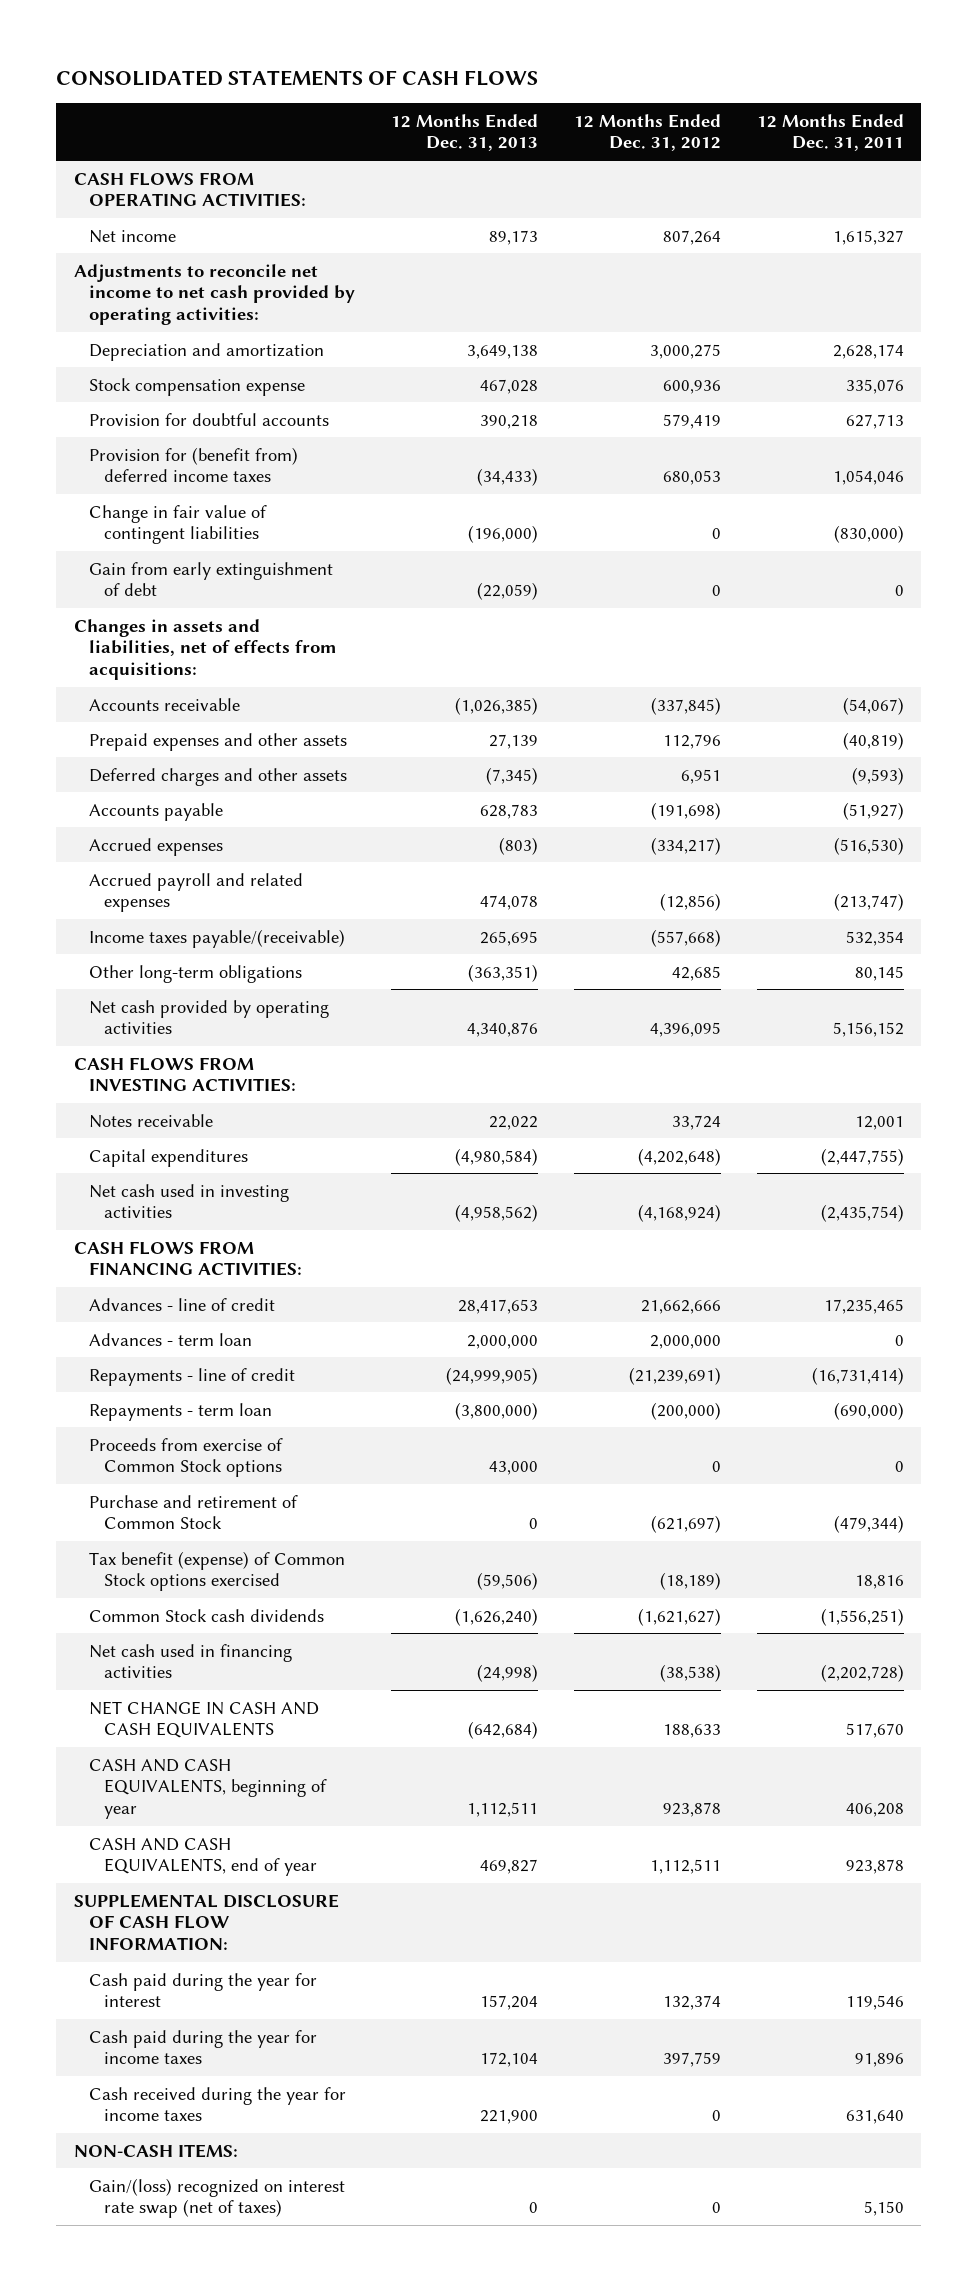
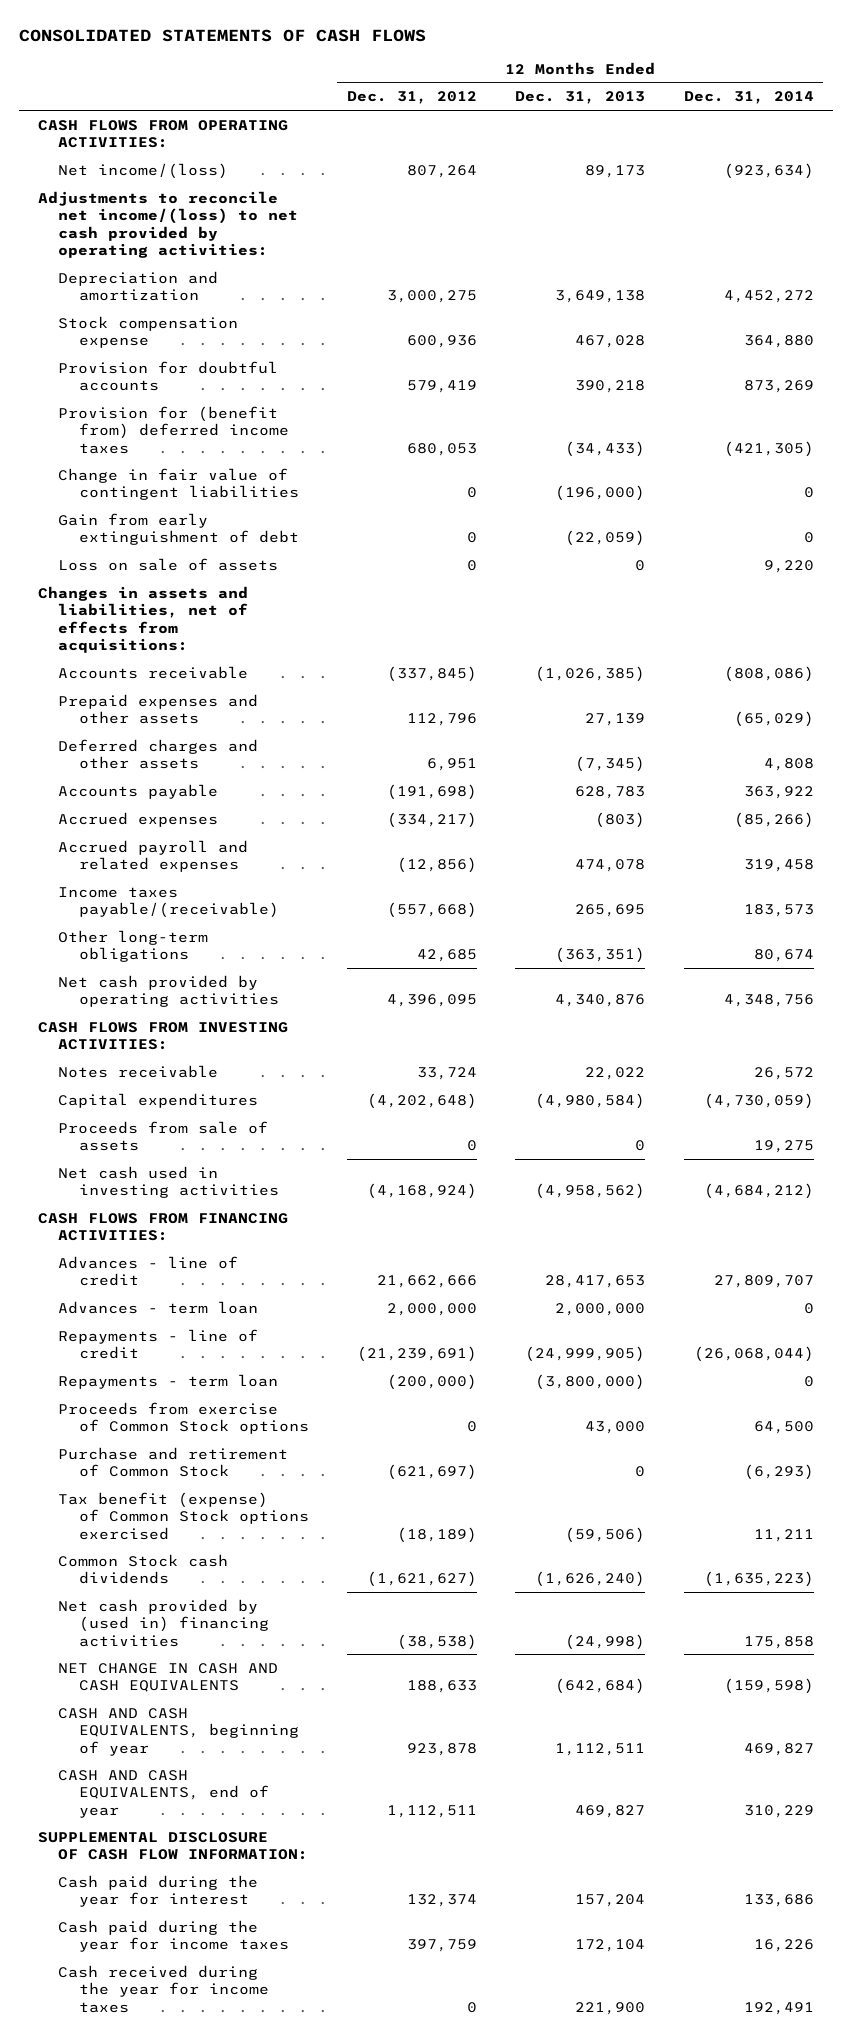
- | 12 Months Ended Dec. 31, 2013 | 12 Months Ended Dec. 31, 2012 | 12 Months Ended Dec. 31, 2011
+ | 12 Months Ended Dec. 31, 2012 | 12 Months Ended Dec. 31, 2013 | 12 Months Ended Dec. 31, 2014
- Net income | 89,173 | 807,264 | 1,615,327
- Adjustments to reconcile net income to net cash provided by operating activities:
+ Net income/(loss) | 807,264 | 89,173 | (923,634)
+ Adjustments to reconcile net income/(loss) to net cash provided by operating activities:
+ Loss on sale of assets | 0 | 0 | 9,220
+ Proceeds from sale of assets | 0 | 0 | 19,275
- Net cash used in financing activities | (24,998) | (38,538) | (2,202,728)
+ Net cash provided by (used in) financing activities | (38,538) | (24,998) | 175,858
- NON-CASH ITEMS:
- Gain/(loss) recognized on interest rate swap (net of taxes) | 0 | 0 | 5,150

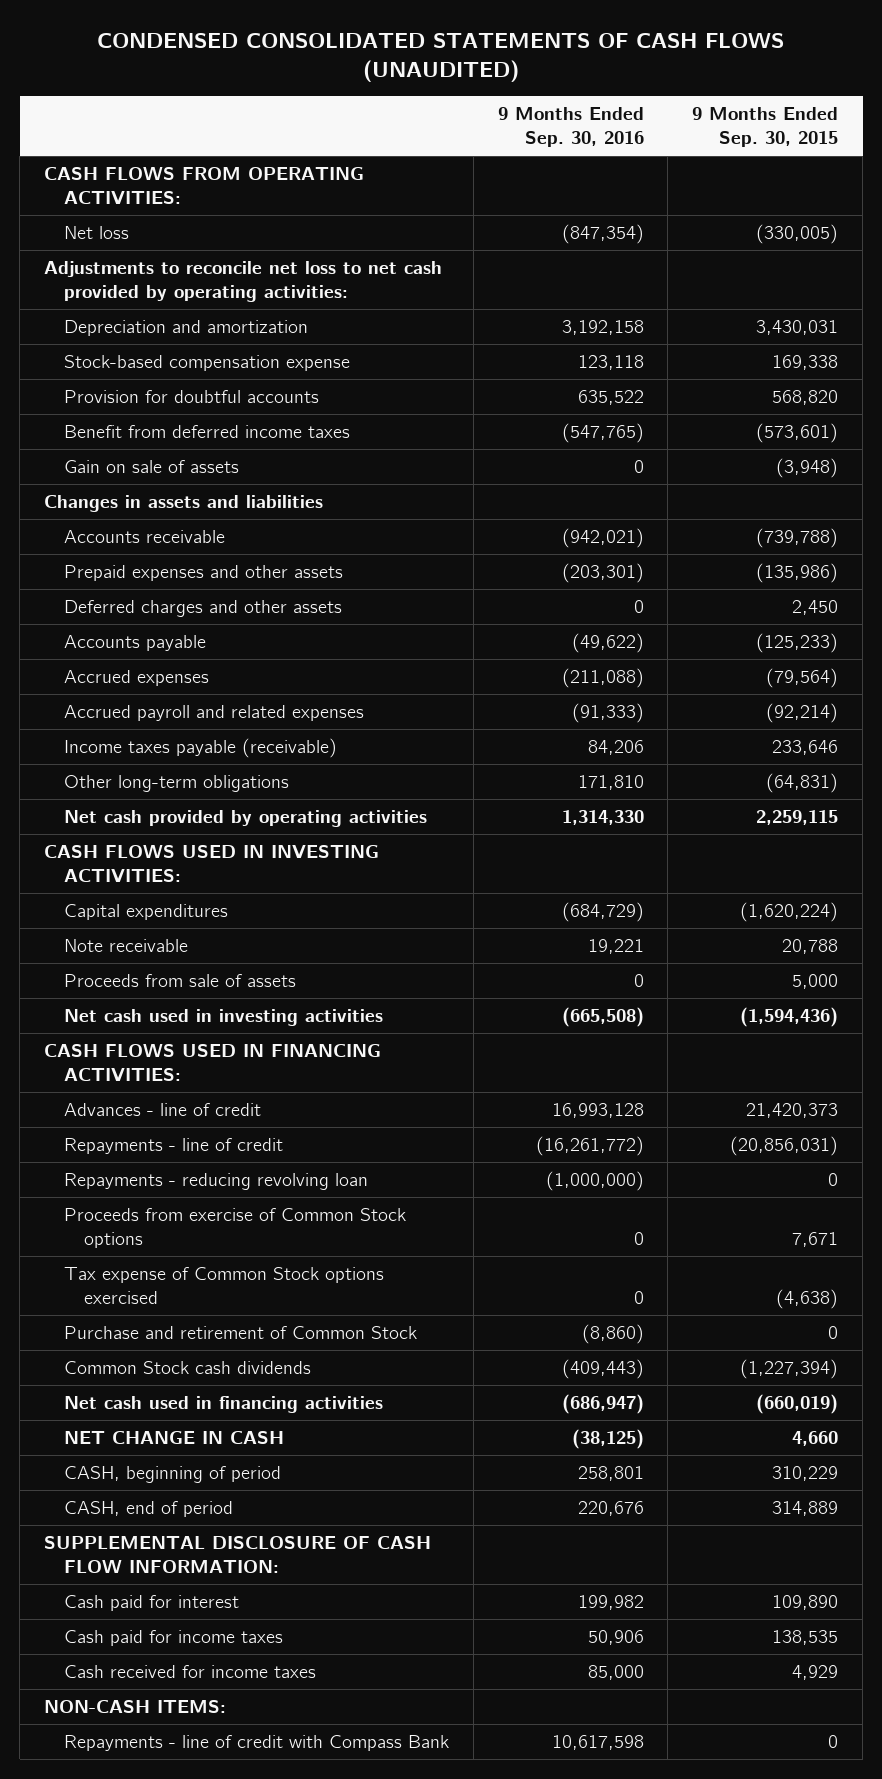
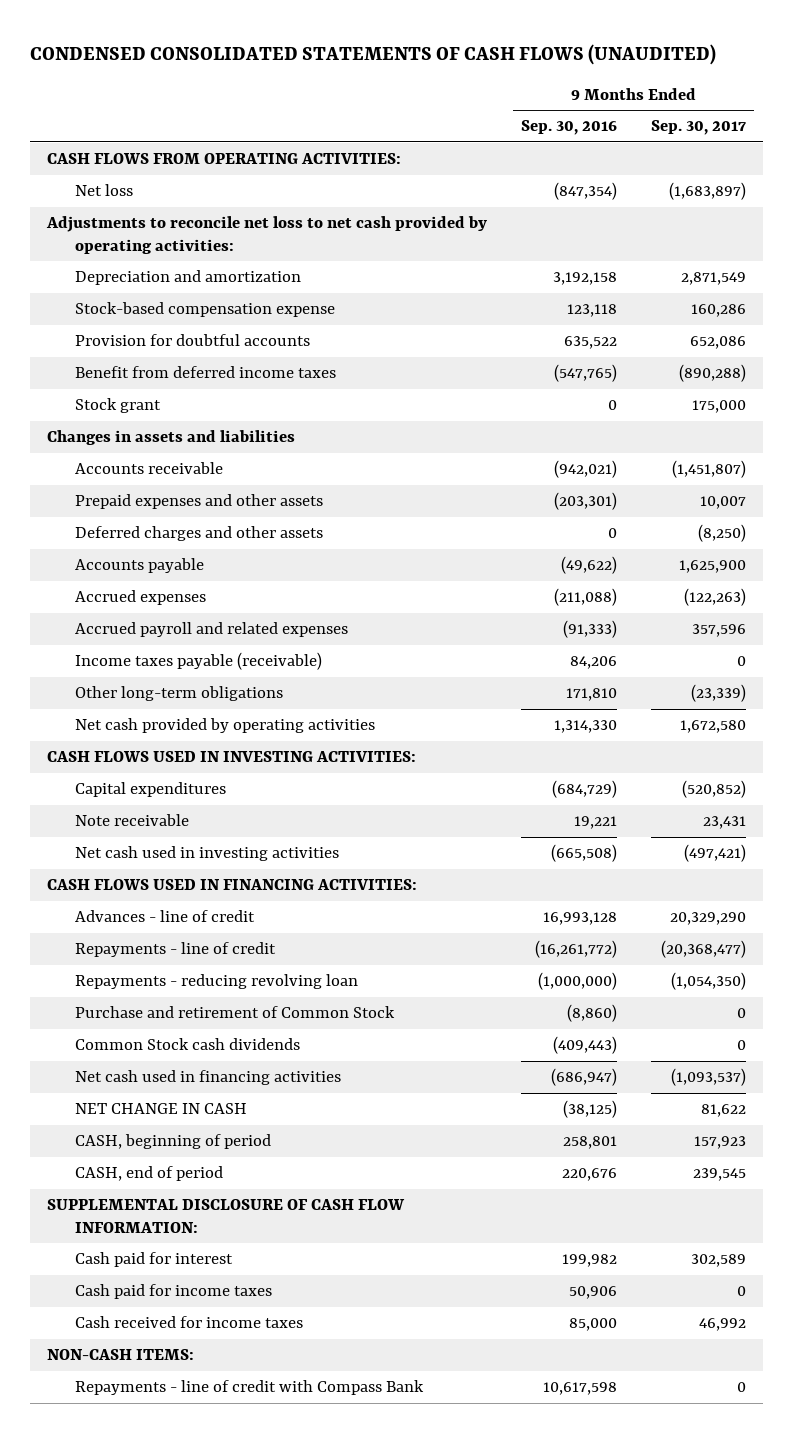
- | 9 Months Ended Sep. 30, 2016 | 9 Months Ended Sep. 30, 2015
+ | 9 Months Ended Sep. 30, 2016 | 9 Months Ended Sep. 30, 2017
- Gain on sale of assets | 0 | (3,948)
+ Stock grant | 0 | 175,000
- Proceeds from sale of assets | 0 | 5,000
- Proceeds from exercise of Common Stock options | 0 | 7,671
- Tax expense of Common Stock options exercised | 0 | (4,638)

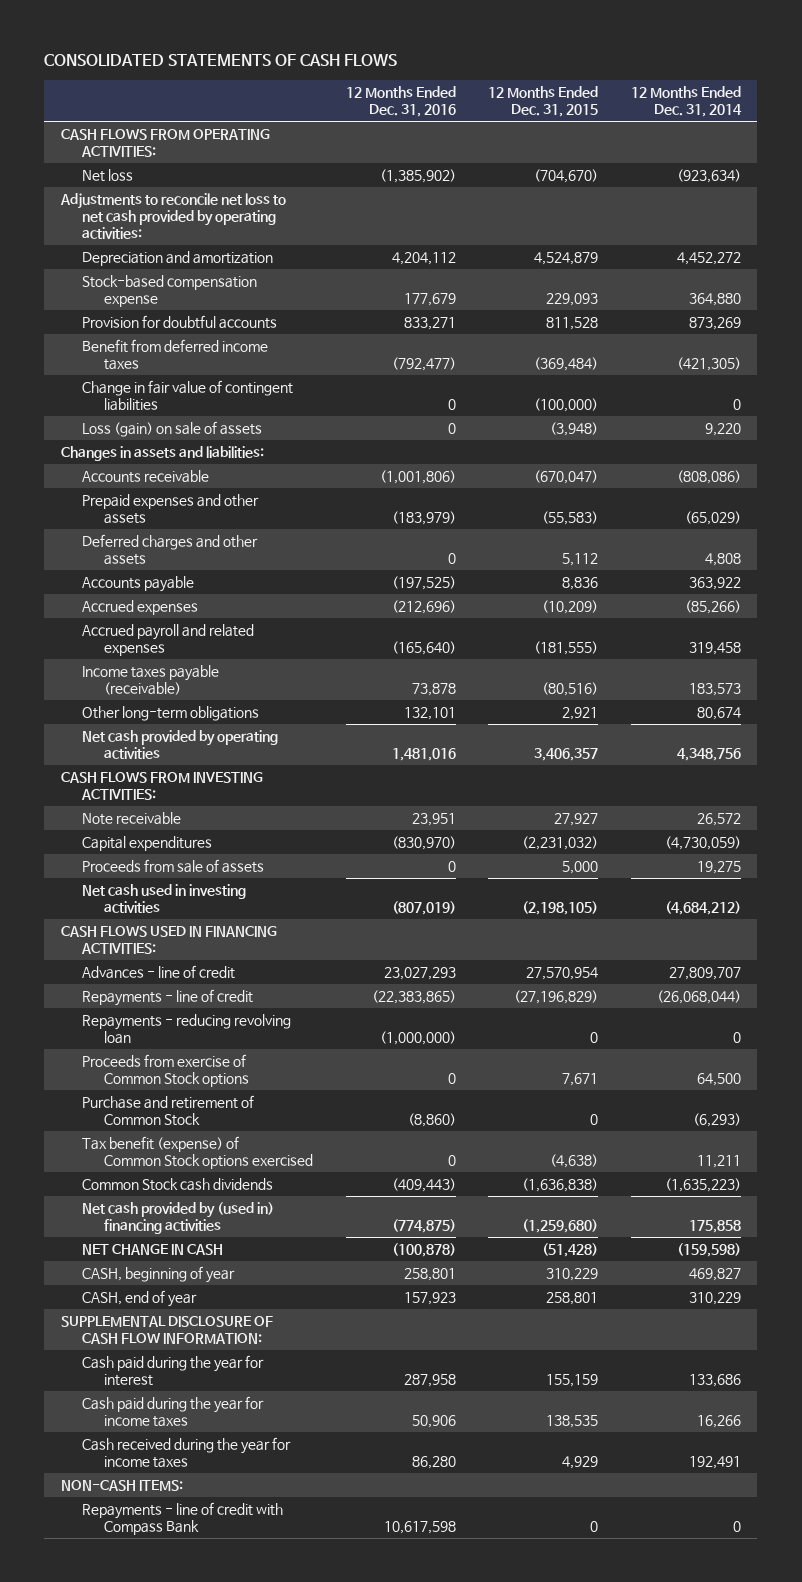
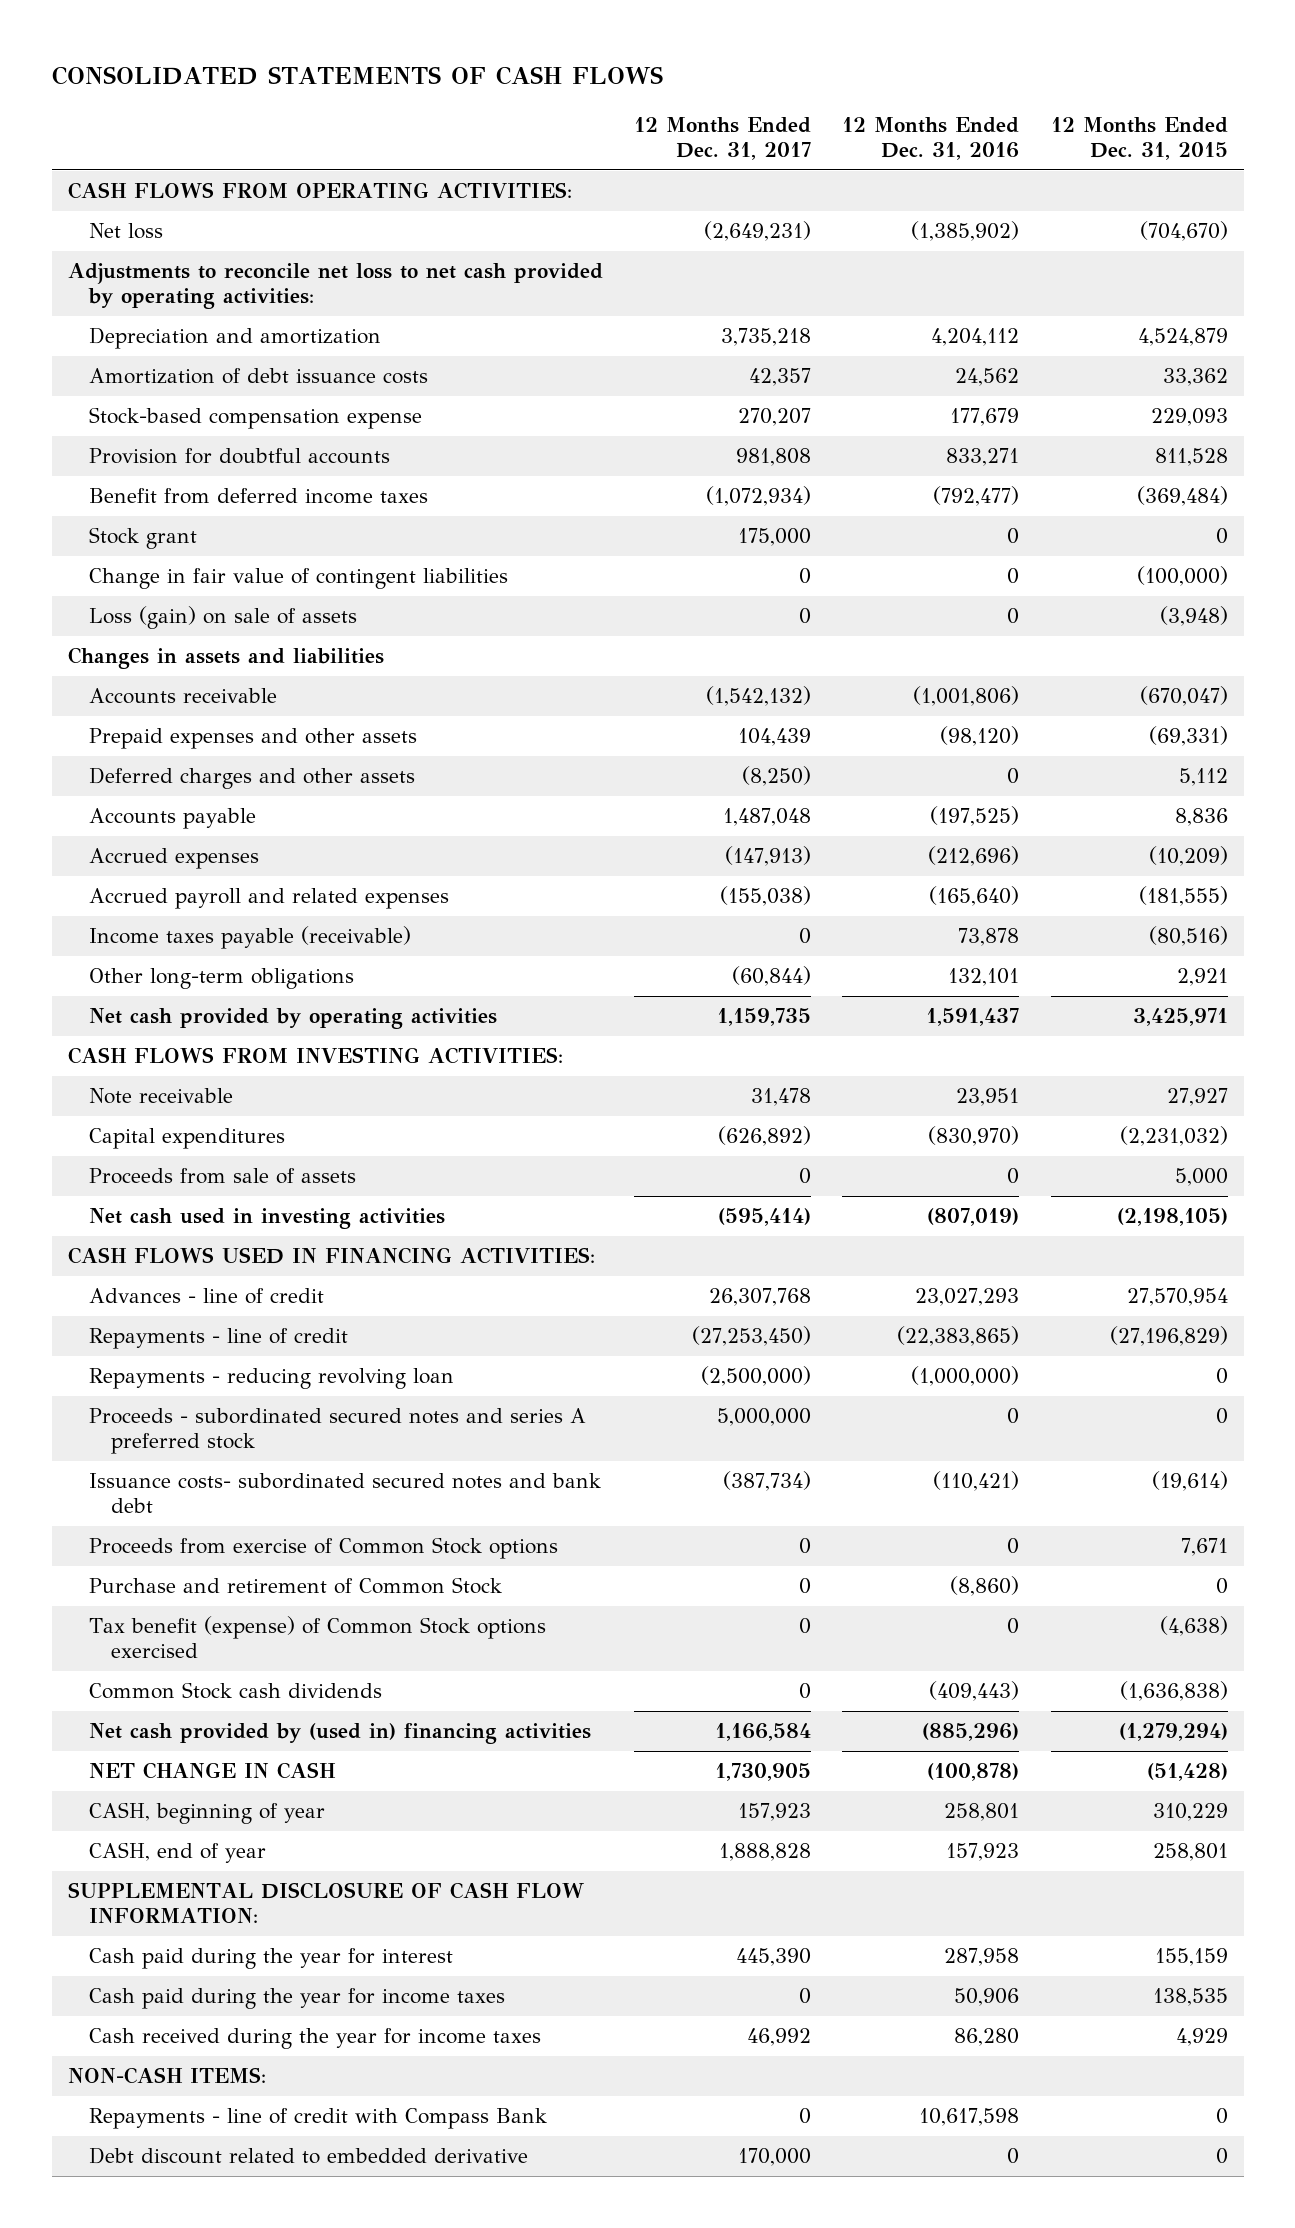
- | 12 Months Ended Dec. 31, 2016 | 12 Months Ended Dec. 31, 2015 | 12 Months Ended Dec. 31, 2014
+ | 12 Months Ended Dec. 31, 2017 | 12 Months Ended Dec. 31, 2016 | 12 Months Ended Dec. 31, 2015
+ Amortization of debt issuance costs | 42,357 | 24,562 | 33,362
+ Stock grant | 175,000 | 0 | 0
- Changes in assets and liabilities:
+ Changes in assets and liabilities
- Prepaid expenses and other assets | (183,979) | (55,583) | (65,029)
+ Prepaid expenses and other assets | 104,439 | (98,120) | (69,331)
- Net cash provided by operating activities | 1,481,016 | 3,406,357 | 4,348,756
+ Net cash provided by operating activities | 1,159,735 | 1,591,437 | 3,425,971
+ Proceeds - subordinated secured notes and series A preferred stock | 5,000,000 | 0 | 0
+ Issuance costs- subordinated secured notes and bank debt | (387,734) | (110,421) | (19,614)
- Net cash provided by (used in) financing activities | (774,875) | (1,259,680) | 175,858
+ Net cash provided by (used in) financing activities | 1,166,584 | (885,296) | (1,279,294)
+ Debt discount related to embedded derivative | 170,000 | 0 | 0

